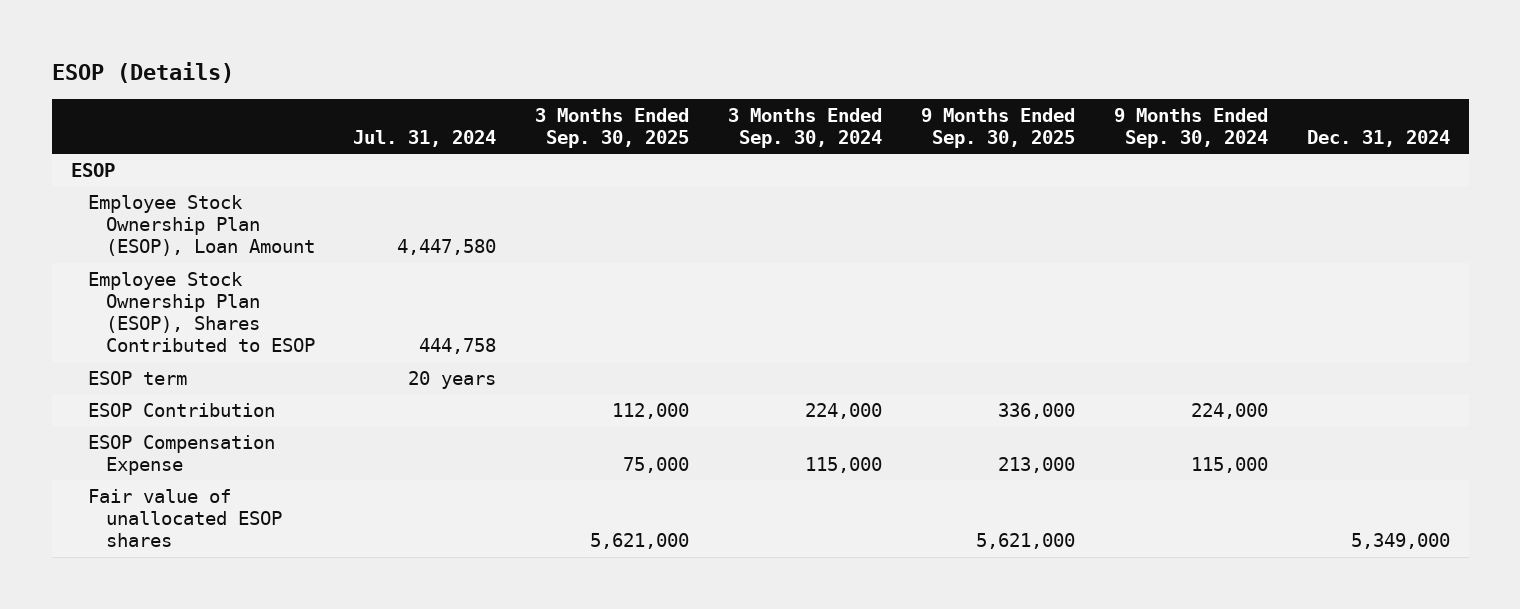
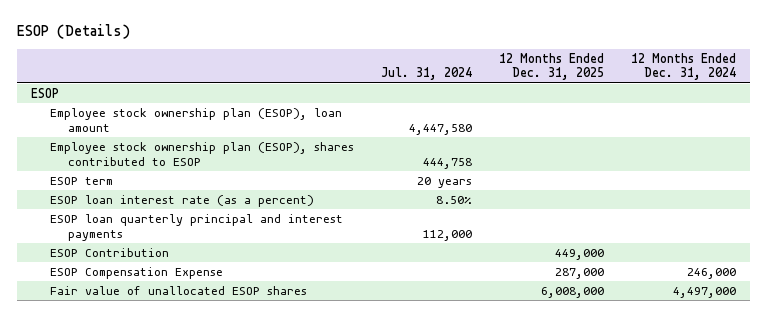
- | Jul. 31, 2024 | 3 Months Ended Sep. 30, 2025 | 3 Months Ended Sep. 30, 2024 | 9 Months Ended Sep. 30, 2025 | 9 Months Ended Sep. 30, 2024 | Dec. 31, 2024
+ | Jul. 31, 2024 | 12 Months Ended Dec. 31, 2025 | 12 Months Ended Dec. 31, 2024
- Employee Stock Ownership Plan (ESOP), Loan Amount | 4,447,580 | | | | |
- Employee Stock Ownership Plan (ESOP), Shares Contributed to ESOP | 444,758 | | | | |
+ Employee stock ownership plan (ESOP), loan amount | 4,447,580 | |
+ Employee stock ownership plan (ESOP), shares contributed to ESOP | 444,758 | |
+ ESOP loan interest rate (as a percent) | 8.50% | |
+ ESOP loan quarterly principal and interest payments | 112,000 | |

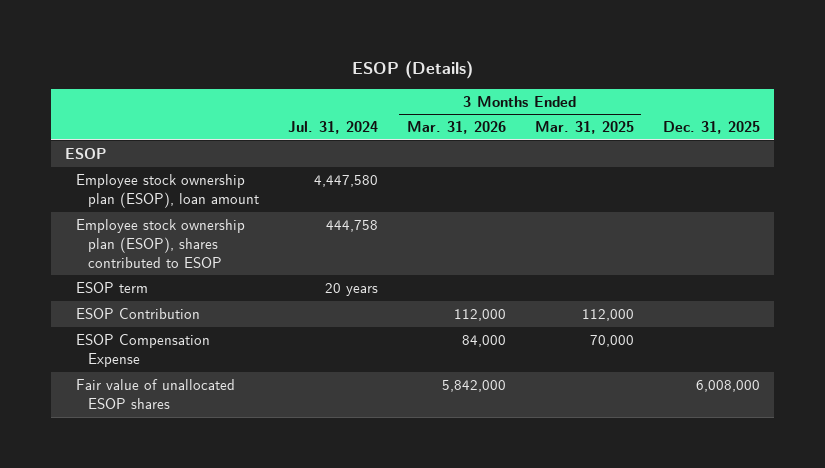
- | Jul. 31, 2024 | 12 Months Ended Dec. 31, 2025 | 12 Months Ended Dec. 31, 2024
+ | Jul. 31, 2024 | 3 Months Ended Mar. 31, 2026 | 3 Months Ended Mar. 31, 2025 | Dec. 31, 2025
- ESOP loan interest rate (as a percent) | 8.50% | |
- ESOP loan quarterly principal and interest payments | 112,000 | |

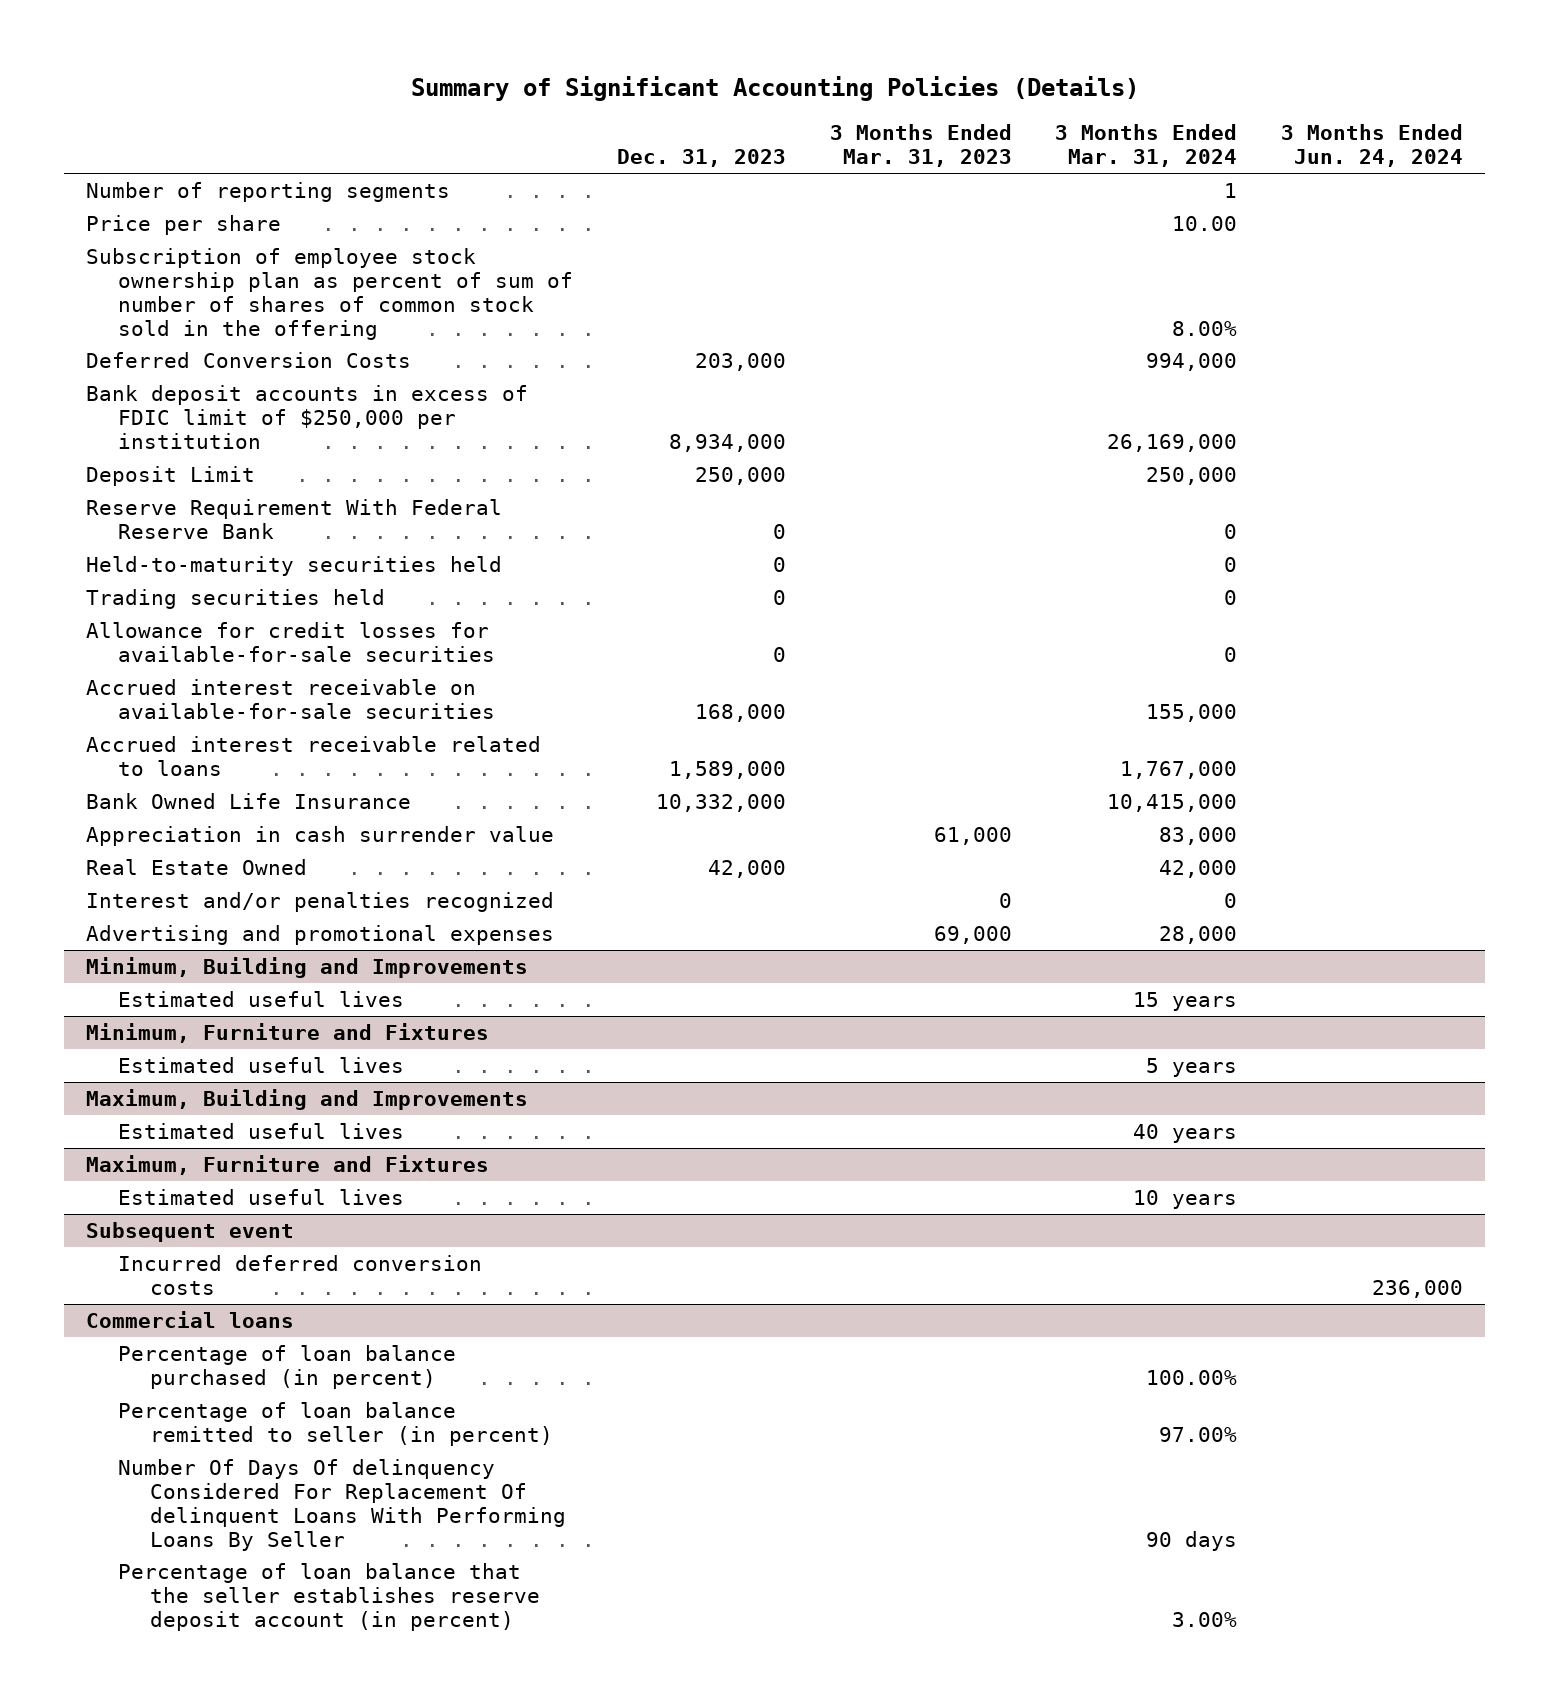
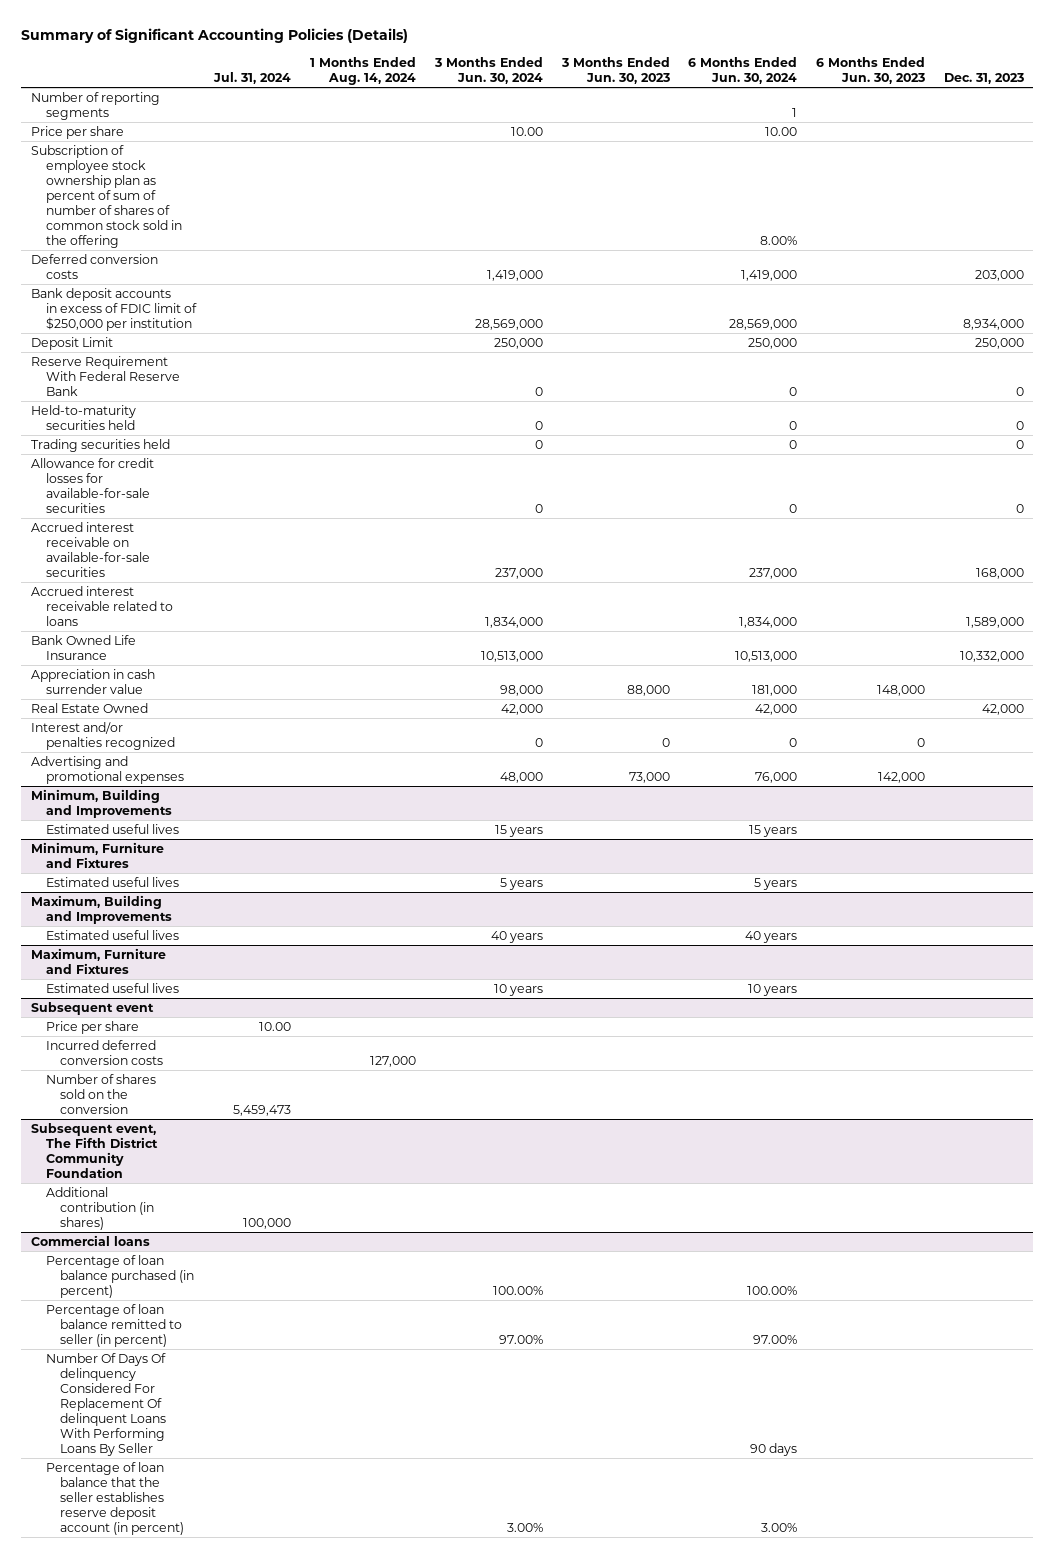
- | Dec. 31, 2023 | 3 Months Ended Mar. 31, 2023 | 3 Months Ended Mar. 31, 2024 | 3 Months Ended Jun. 24, 2024
+ | Jul. 31, 2024 | 1 Months Ended Aug. 14, 2024 | 3 Months Ended Jun. 30, 2024 | 3 Months Ended Jun. 30, 2023 | 6 Months Ended Jun. 30, 2024 | 6 Months Ended Jun. 30, 2023 | Dec. 31, 2023
- Deferred Conversion Costs | 203,000 | | 994,000 |
+ Deferred conversion costs | | | 1,419,000 | | 1,419,000 | | 203,000
@ Subsequent event
+ Price per share | 10.00 | | | | | |
+ Number of shares sold on the conversion | 5,459,473 | | | | | |
+ Subsequent event, The Fifth District Community Foundation
+ Additional contribution (in shares) | 100,000 | | | | | |

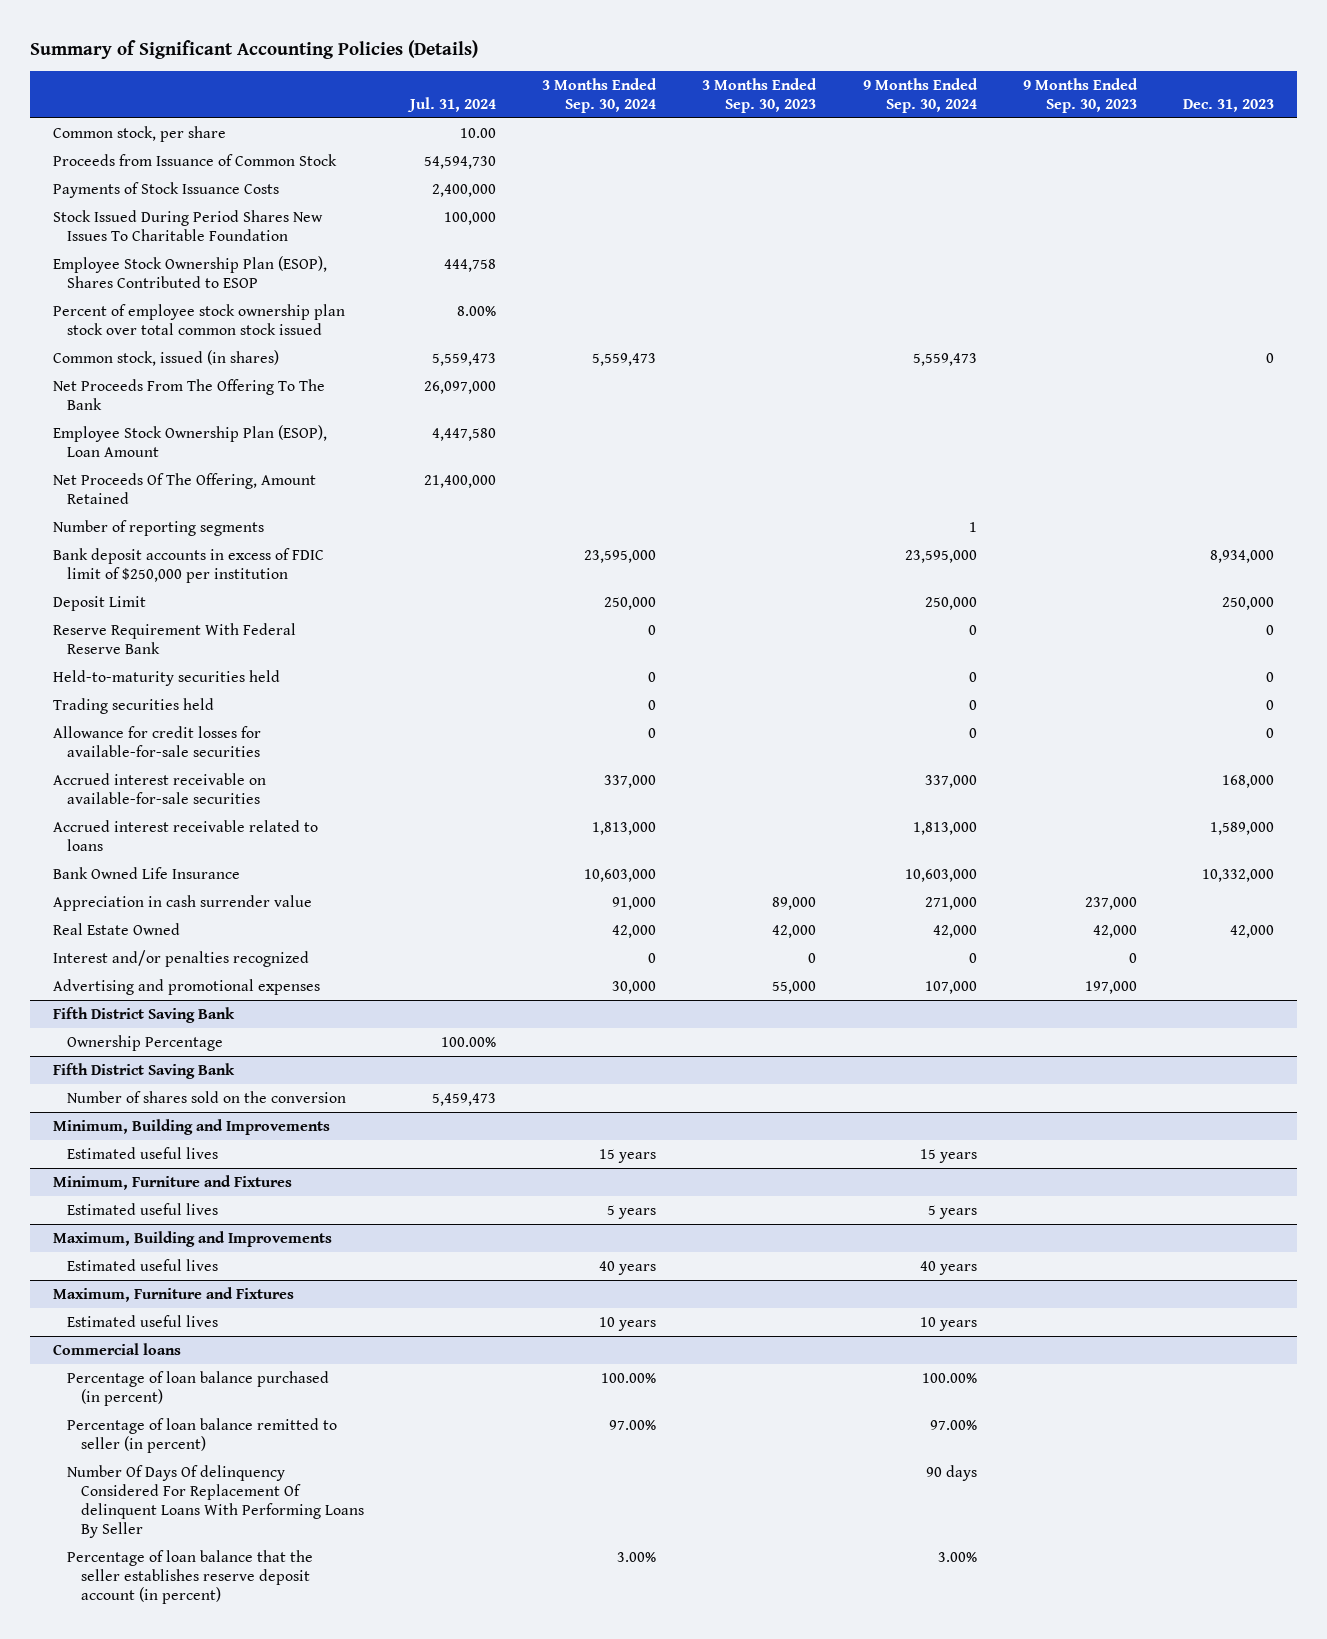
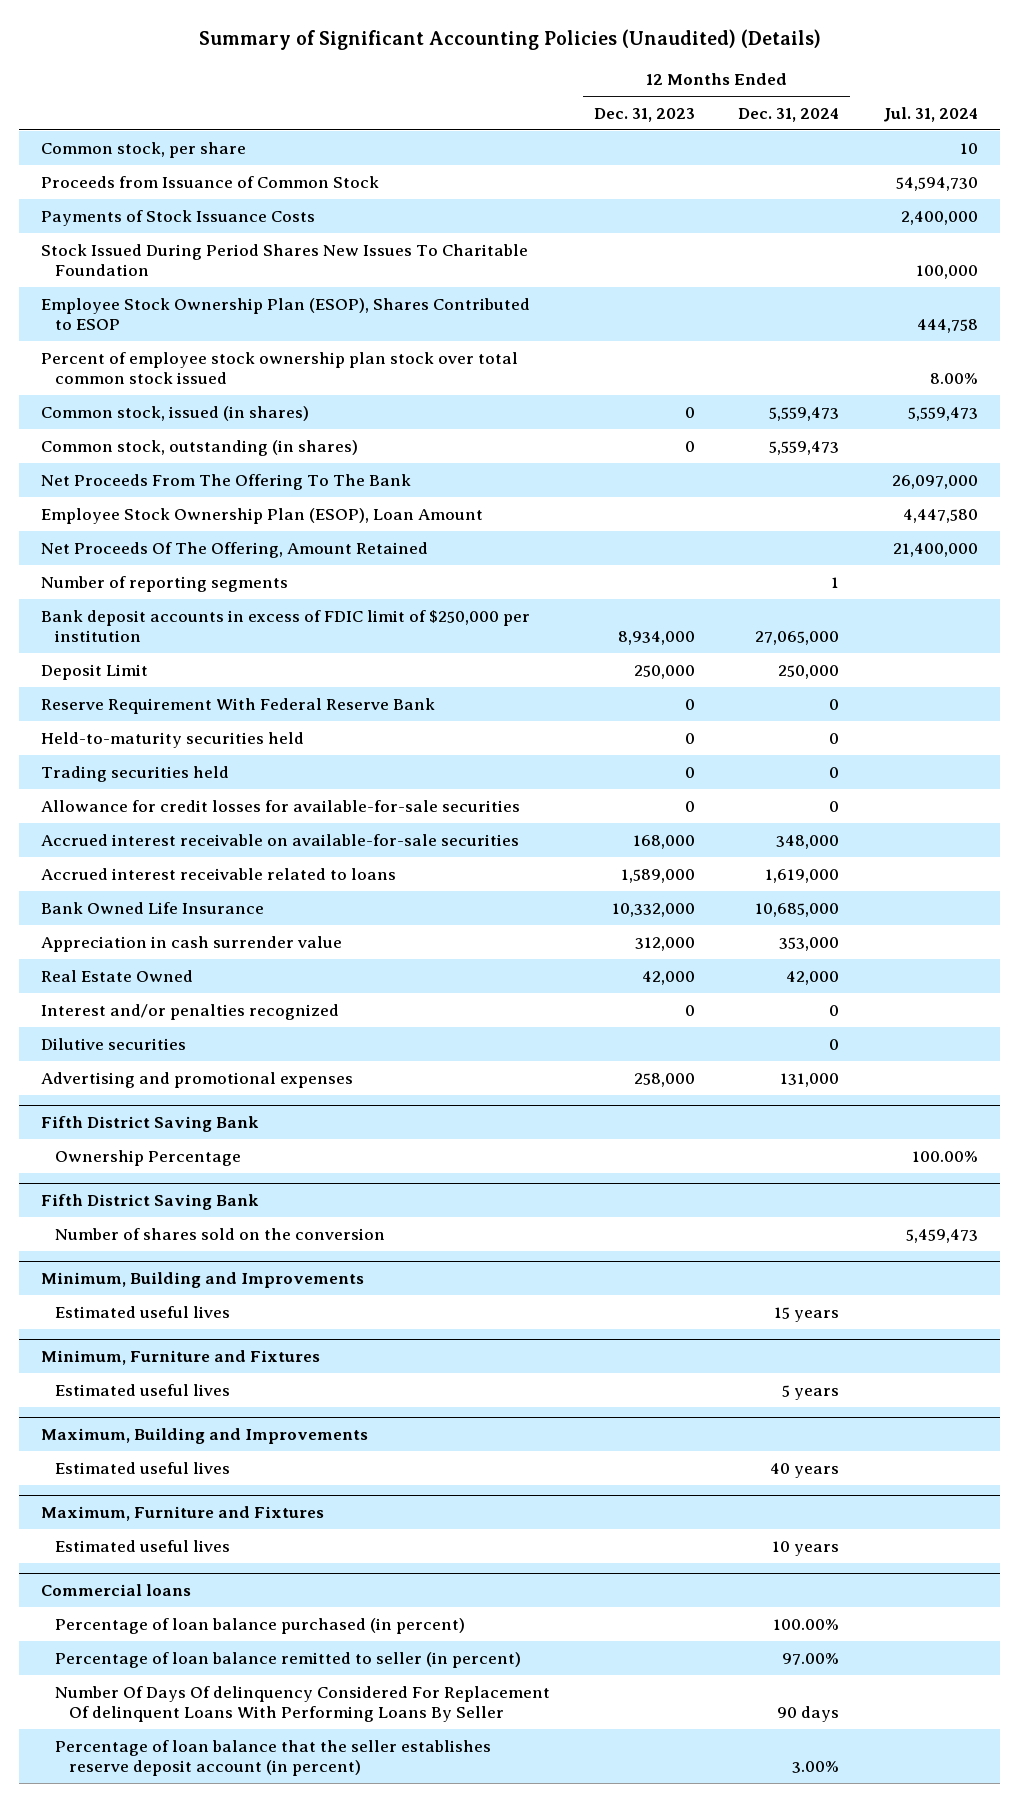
- Summary of Significant Accounting Policies (Details)
+ Summary of Significant Accounting Policies (Unaudited) (Details)
- | Jul. 31, 2024 | 3 Months Ended Sep. 30, 2024 | 3 Months Ended Sep. 30, 2023 | 9 Months Ended Sep. 30, 2024 | 9 Months Ended Sep. 30, 2023 | Dec. 31, 2023
+ | 12 Months Ended Dec. 31, 2023 | 12 Months Ended Dec. 31, 2024 | Jul. 31, 2024
- Common stock, per share | 10.00 | | | | |
+ Common stock, per share | | | 10
+ Common stock, outstanding (in shares) | 0 | 5,559,473 |
+ Dilutive securities | | 0 |

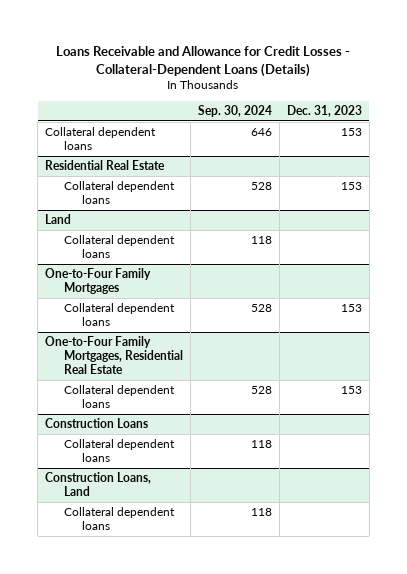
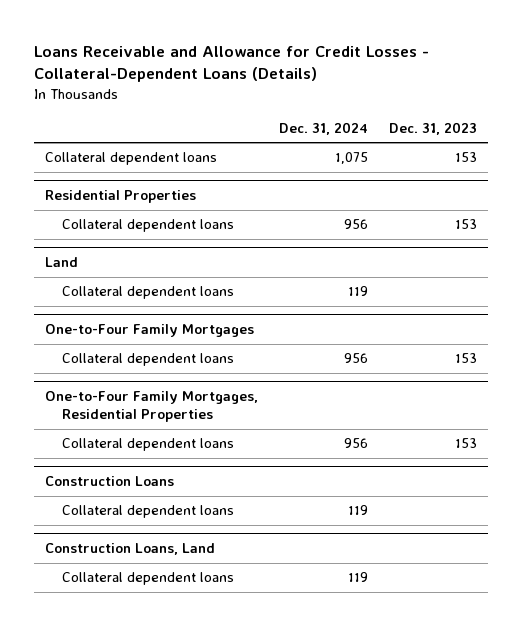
- | Sep. 30, 2024 | Dec. 31, 2023
+ | Dec. 31, 2024 | Dec. 31, 2023
- Residential Real Estate
+ Residential Properties
- One-to-Four Family Mortgages, Residential Real Estate
+ One-to-Four Family Mortgages, Residential Properties

